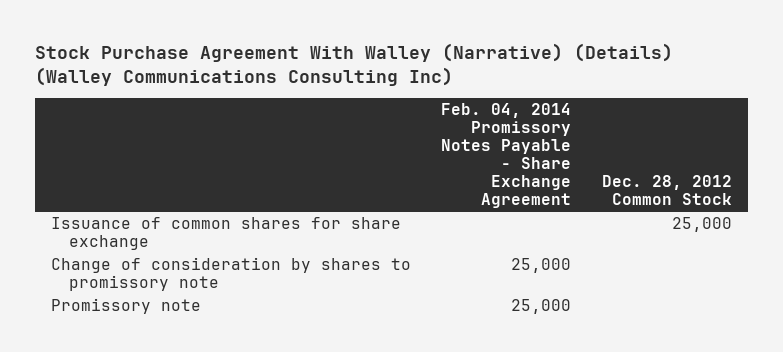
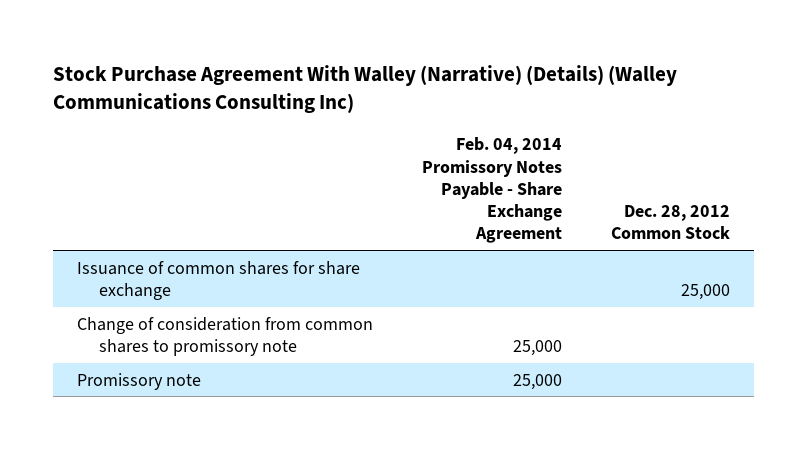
- Change of consideration by shares to promissory note | 25,000 |
+ Change of consideration from common shares to promissory note | 25,000 |

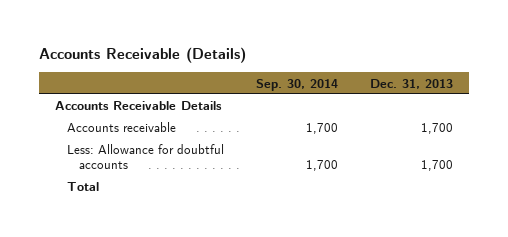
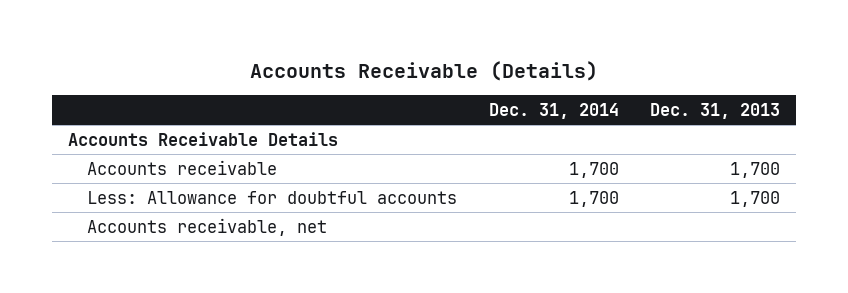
- | Sep. 30, 2014 | Dec. 31, 2013
+ | Dec. 31, 2014 | Dec. 31, 2013
- Total
+ Accounts receivable, net

